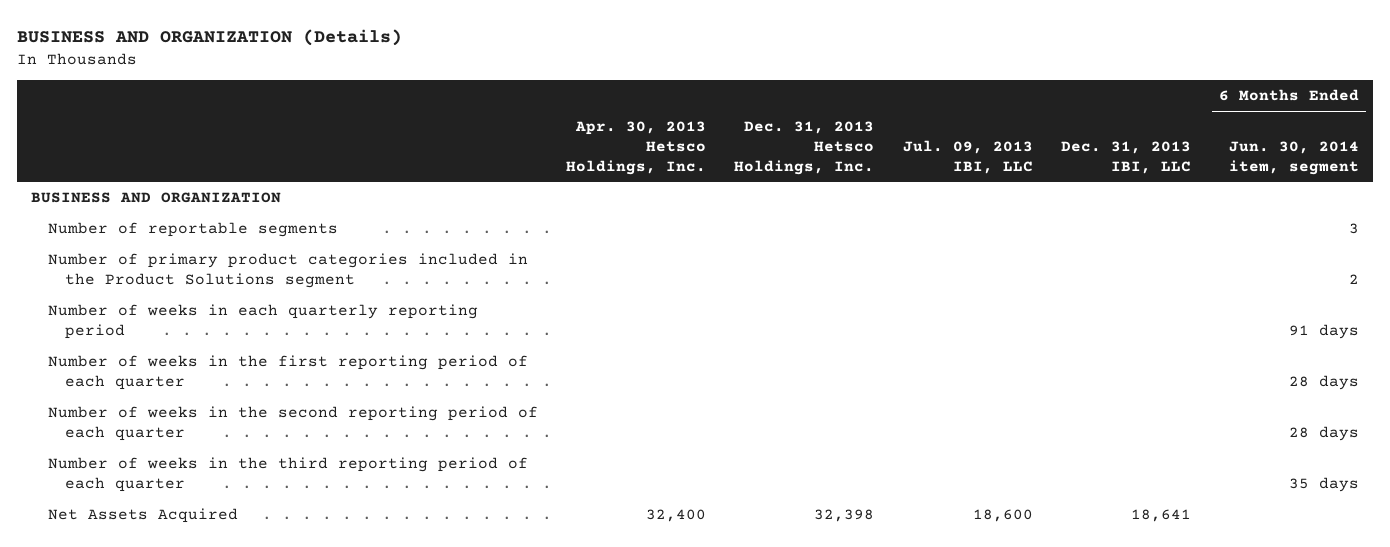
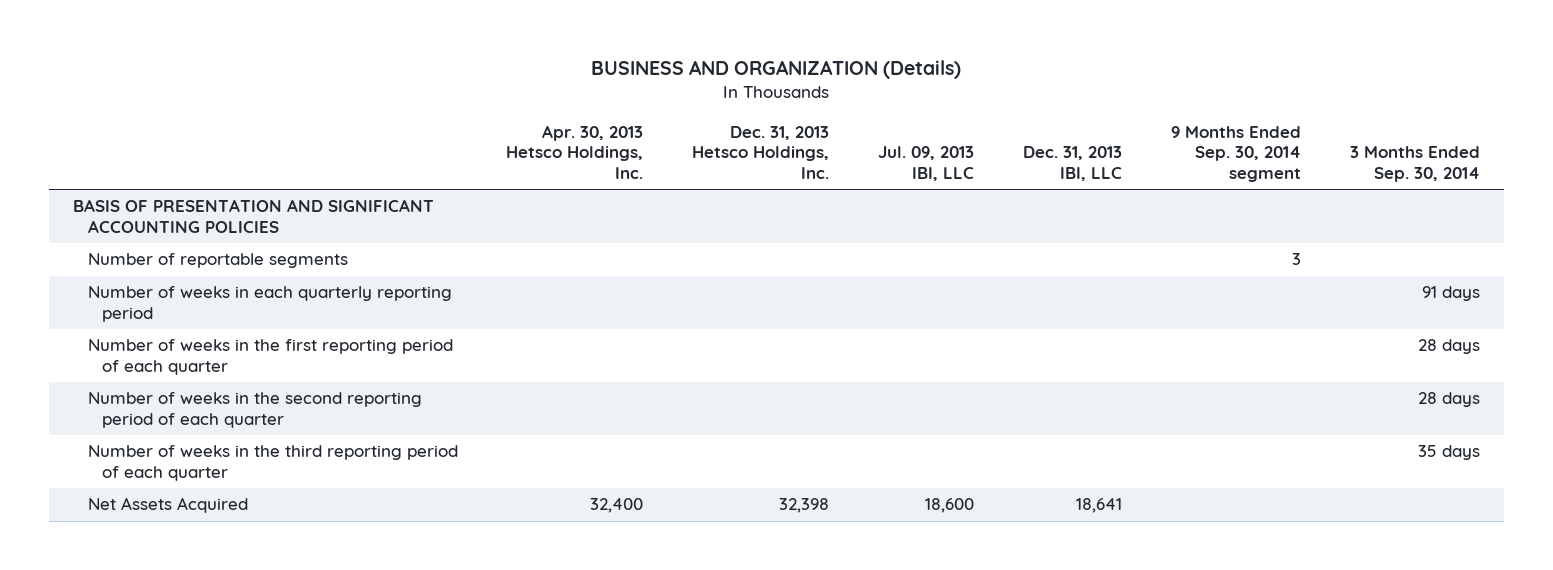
- | Apr. 30, 2013 Hetsco Holdings, Inc. | Dec. 31, 2013 Hetsco Holdings, Inc. | Jul. 09, 2013 IBI, LLC | Dec. 31, 2013 IBI, LLC | 6 Months Ended Jun. 30, 2014 item, segment
+ | Apr. 30, 2013 Hetsco Holdings, Inc. | Dec. 31, 2013 Hetsco Holdings, Inc. | Jul. 09, 2013 IBI, LLC | Dec. 31, 2013 IBI, LLC | 9 Months Ended Sep. 30, 2014 segment | 3 Months Ended Sep. 30, 2014
- BUSINESS AND ORGANIZATION
+ BASIS OF PRESENTATION AND SIGNIFICANT ACCOUNTING POLICIES
- Number of primary product categories included in the Product Solutions segment | | | | | 2

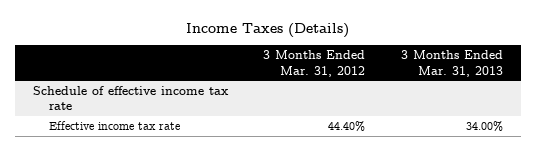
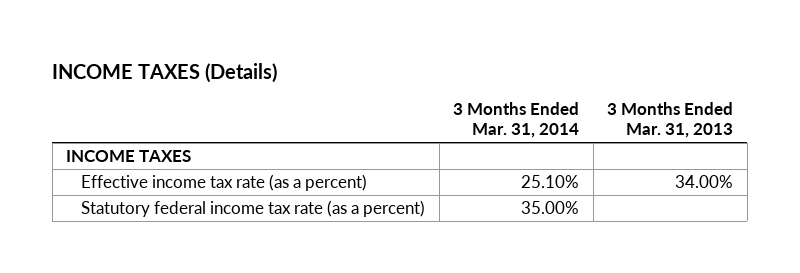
- Income Taxes (Details)
+ INCOME TAXES (Details)
- | 3 Months Ended Mar. 31, 2012 | 3 Months Ended Mar. 31, 2013
+ | 3 Months Ended Mar. 31, 2014 | 3 Months Ended Mar. 31, 2013
- Schedule of effective income tax rate
- Effective income tax rate | 44.40% | 34.00%
+ INCOME TAXES
+ Effective income tax rate (as a percent) | 25.10% | 34.00%
+ Statutory federal income tax rate (as a percent) | 35.00% |

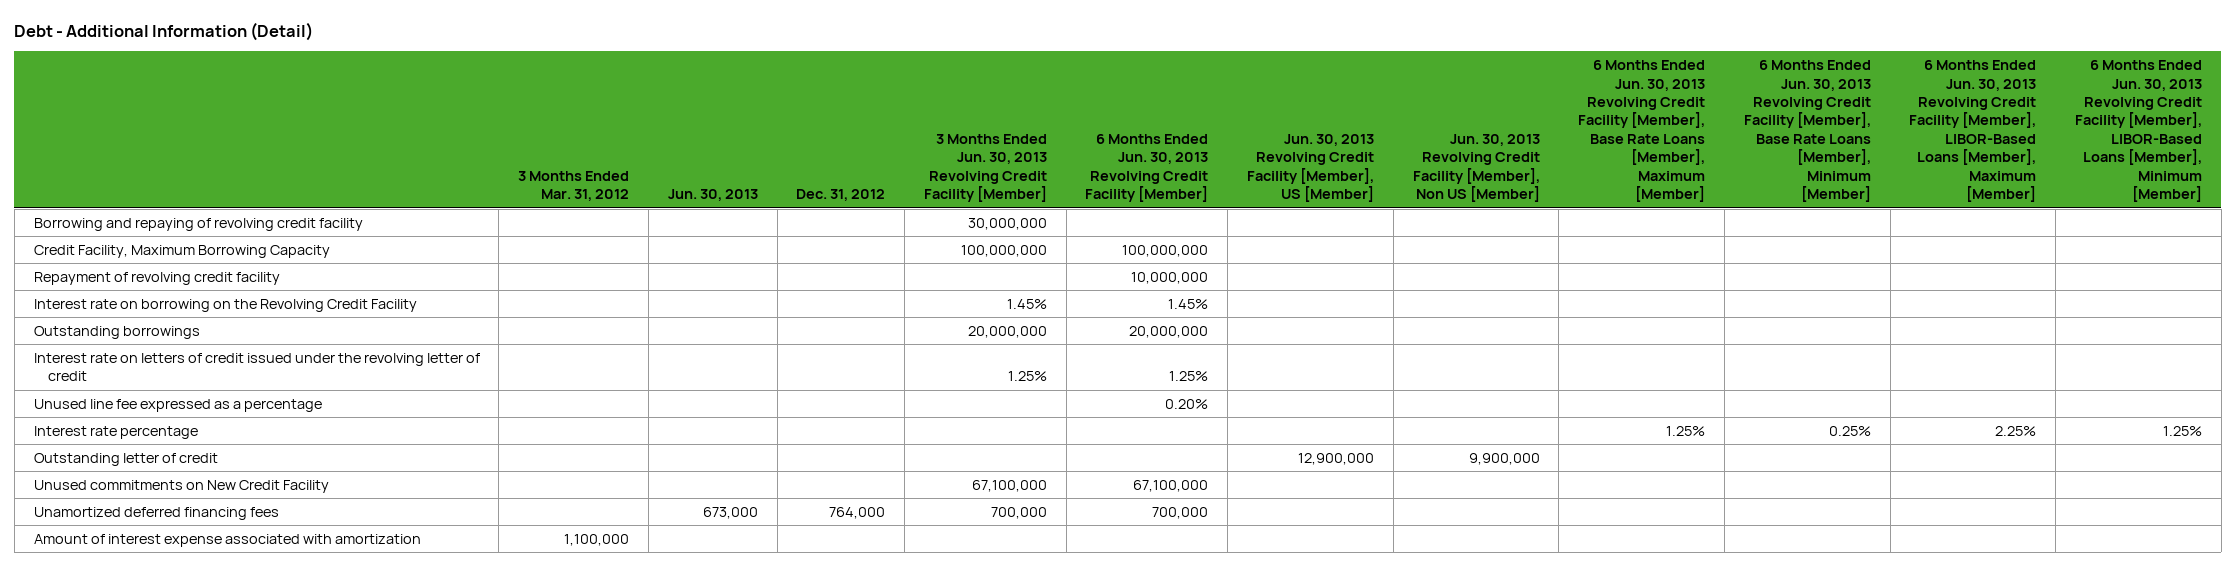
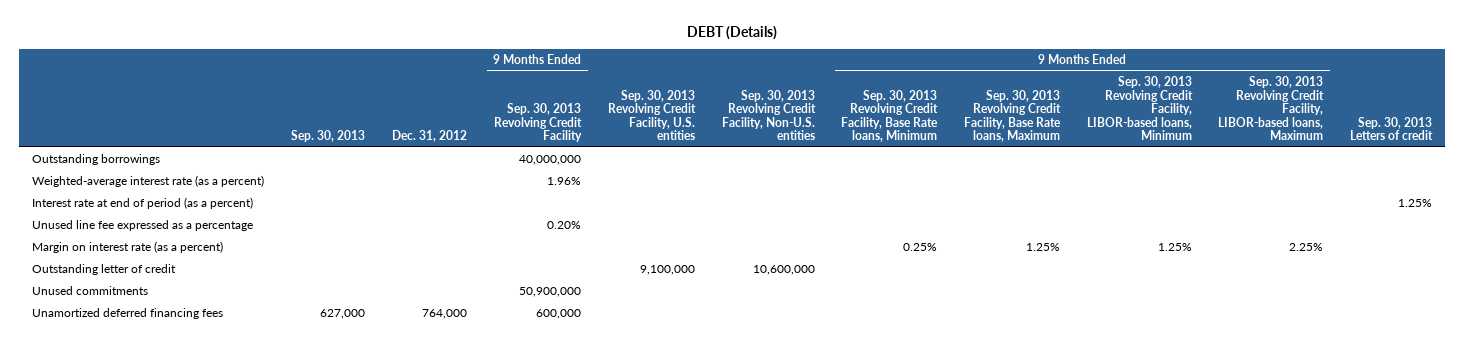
- Debt - Additional Information (Detail)
+ DEBT (Details)
- | 3 Months Ended Mar. 31, 2012 | Jun. 30, 2013 | Dec. 31, 2012 | 3 Months Ended Jun. 30, 2013 Revolving Credit Facility [Member] | 6 Months Ended Jun. 30, 2013 Revolving Credit Facility [Member] | Jun. 30, 2013 Revolving Credit Facility [Member], US [Member] | Jun. 30, 2013 Revolving Credit Facility [Member], Non US [Member] | 6 Months Ended Jun. 30, 2013 Revolving Credit Facility [Member], Base Rate Loans [Member], Maximum [Member] | 6 Months Ended Jun. 30, 2013 Revolving Credit Facility [Member], Base Rate Loans [Member], Minimum [Member] | 6 Months Ended Jun. 30, 2013 Revolving Credit Facility [Member], LIBOR-Based Loans [Member], Maximum [Member] | 6 Months Ended Jun. 30, 2013 Revolving Credit Facility [Member], LIBOR-Based Loans [Member], Minimum [Member]
+ | Sep. 30, 2013 | Dec. 31, 2012 | 9 Months Ended Sep. 30, 2013 Revolving Credit Facility | Sep. 30, 2013 Revolving Credit Facility, U.S. entities | Sep. 30, 2013 Revolving Credit Facility, Non-U.S. entities | 9 Months Ended Sep. 30, 2013 Revolving Credit Facility, Base Rate loans, Minimum | 9 Months Ended Sep. 30, 2013 Revolving Credit Facility, Base Rate loans, Maximum | 9 Months Ended Sep. 30, 2013 Revolving Credit Facility, LIBOR-based loans, Minimum | 9 Months Ended Sep. 30, 2013 Revolving Credit Facility, LIBOR-based loans, Maximum | Sep. 30, 2013 Letters of credit
- Borrowing and repaying of revolving credit facility | | | | 30,000,000 | | | | | | |
- Credit Facility, Maximum Borrowing Capacity | | | | 100,000,000 | 100,000,000 | | | | | |
- Repayment of revolving credit facility | | | | | 10,000,000 | | | | | |
- Interest rate on borrowing on the Revolving Credit Facility | | | | 1.45% | 1.45% | | | | | |
- Interest rate on letters of credit issued under the revolving letter of credit | | | | 1.25% | 1.25% | | | | | |
+ Weighted-average interest rate (as a percent) | | | 1.96% | | | | | | |
+ Interest rate at end of period (as a percent) | | | | | | | | | | 1.25%
- Interest rate percentage | | | | | | | | 1.25% | 0.25% | 2.25% | 1.25%
+ Margin on interest rate (as a percent) | | | | | | 0.25% | 1.25% | 1.25% | 2.25% |
- Unused commitments on New Credit Facility | | | | 67,100,000 | 67,100,000 | | | | | |
+ Unused commitments | | | 50,900,000 | | | | | | |
- Amount of interest expense associated with amortization | 1,100,000 | | | | | | | | | |

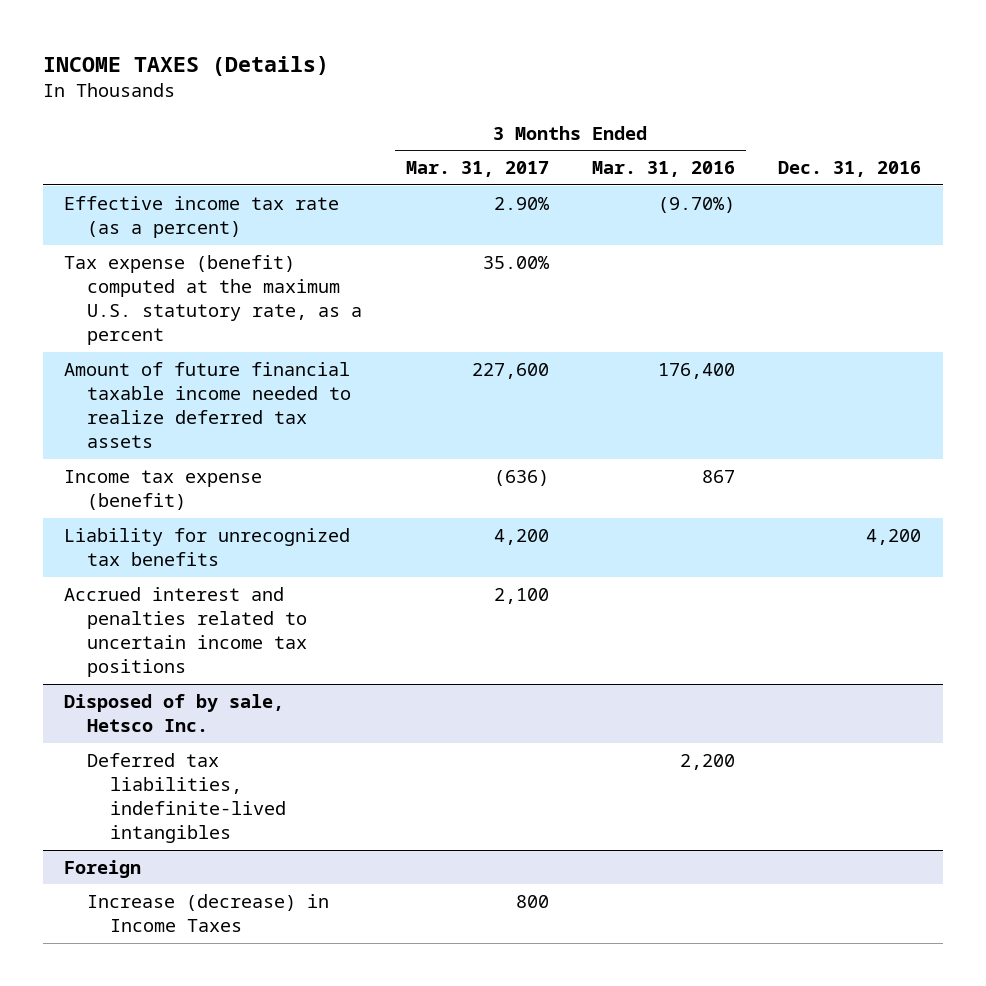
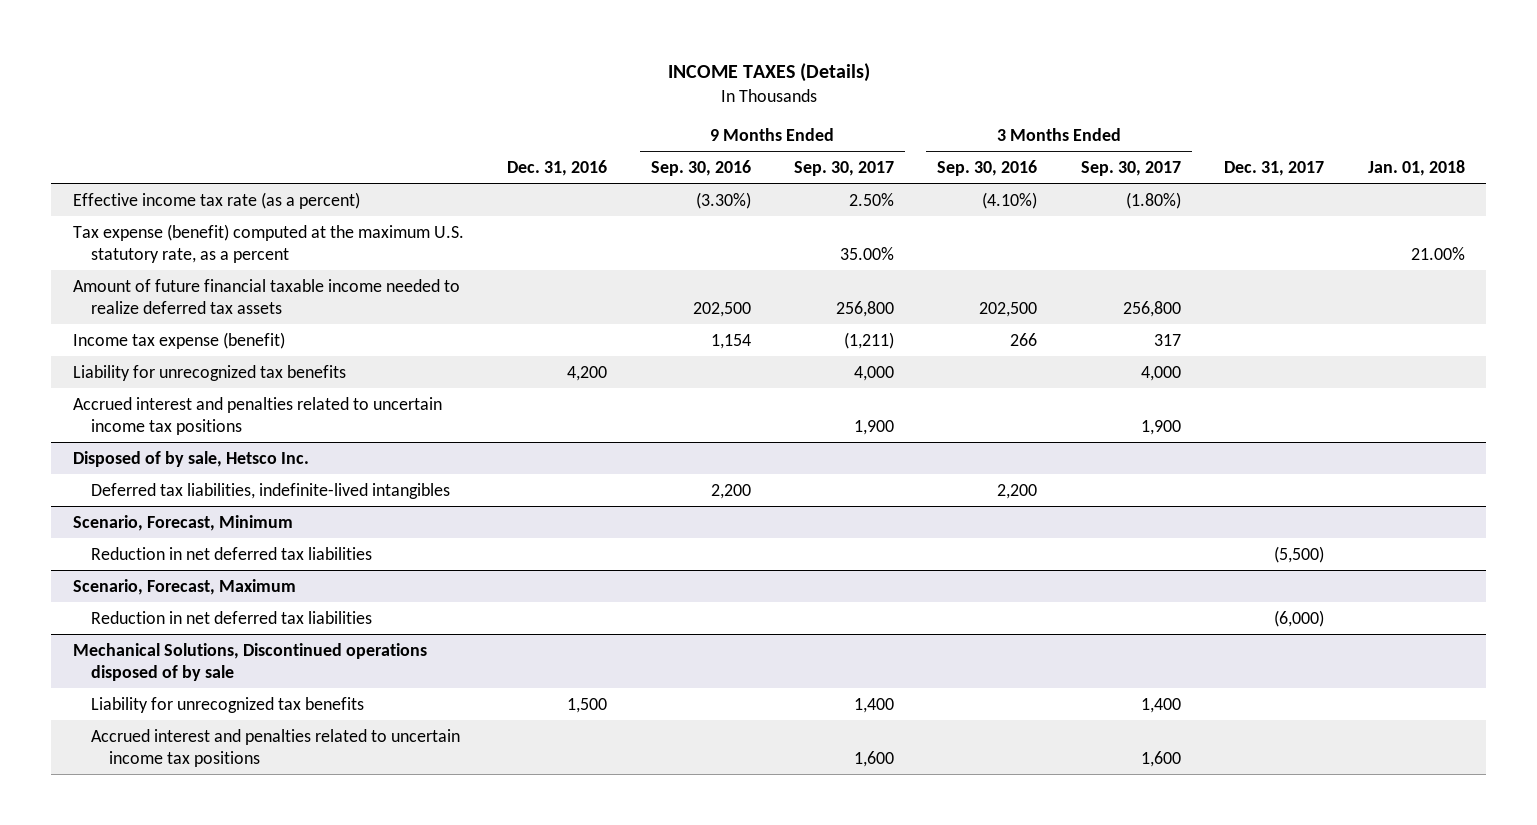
- | 3 Months Ended Mar. 31, 2017 | 3 Months Ended Mar. 31, 2016 | Dec. 31, 2016
+ | Dec. 31, 2016 | 9 Months Ended Sep. 30, 2016 | 9 Months Ended Sep. 30, 2017 | 3 Months Ended Sep. 30, 2016 | 3 Months Ended Sep. 30, 2017 | Dec. 31, 2017 | Jan. 01, 2018
- Foreign
- Increase (decrease) in Income Taxes | 800 | |
+ Scenario, Forecast, Minimum
+ Reduction in net deferred tax liabilities | | | | | | (5,500) |
+ Scenario, Forecast, Maximum
+ Reduction in net deferred tax liabilities | | | | | | (6,000) |
+ Mechanical Solutions, Discontinued operations disposed of by sale
+ Liability for unrecognized tax benefits | 1,500 | | 1,400 | | 1,400 | |
+ Accrued interest and penalties related to uncertain income tax positions | | | 1,600 | | 1,600 | |

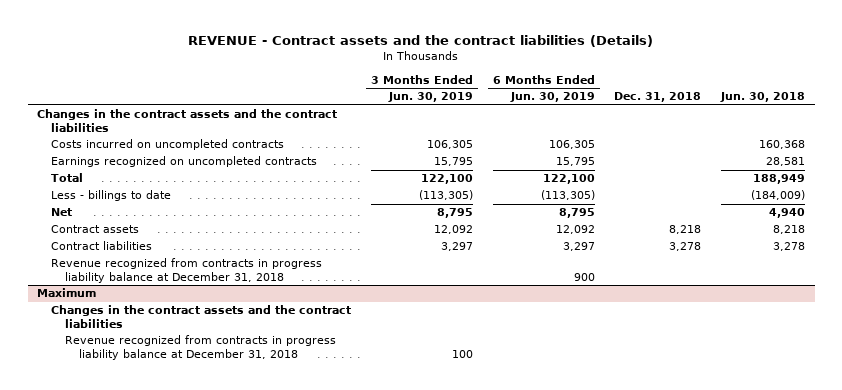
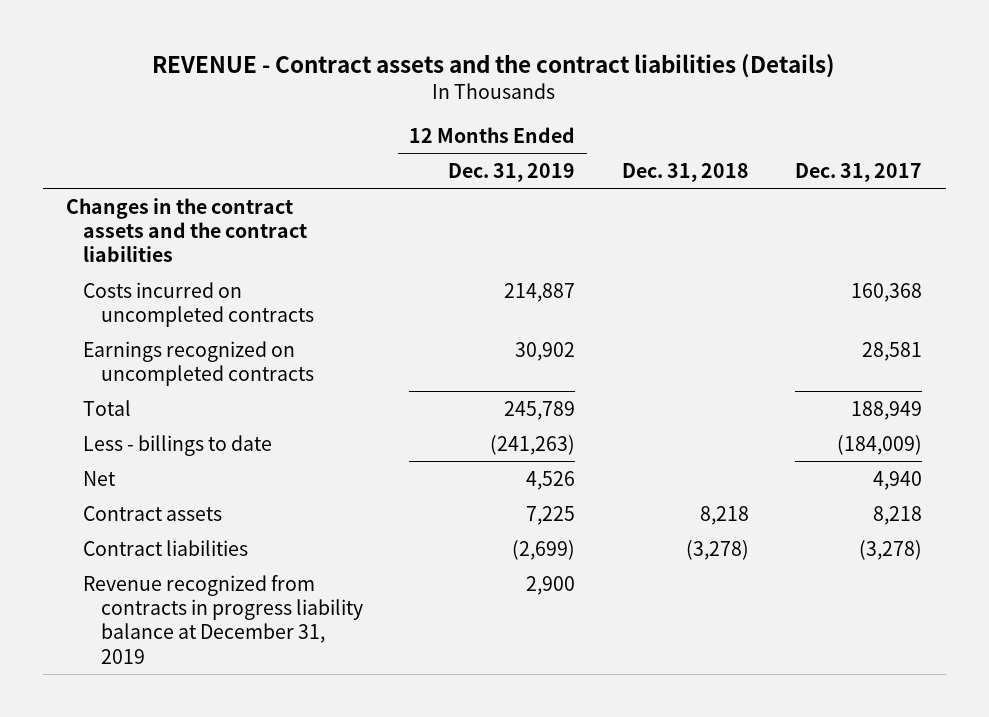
- | 3 Months Ended Jun. 30, 2019 | 6 Months Ended Jun. 30, 2019 | Dec. 31, 2018 | Jun. 30, 2018
+ | 12 Months Ended Dec. 31, 2019 | Dec. 31, 2018 | Dec. 31, 2017
- Contract liabilities | 3,297 | 3,297 | 3,278 | 3,278
- Revenue recognized from contracts in progress liability balance at December 31, 2018 | | 900 | |
- Maximum
- Changes in the contract assets and the contract liabilities
- Revenue recognized from contracts in progress liability balance at December 31, 2018 | 100 | | |
+ Contract liabilities | (2,699) | (3,278) | (3,278)
+ Revenue recognized from contracts in progress liability balance at December 31, 2019 | 2,900 | |

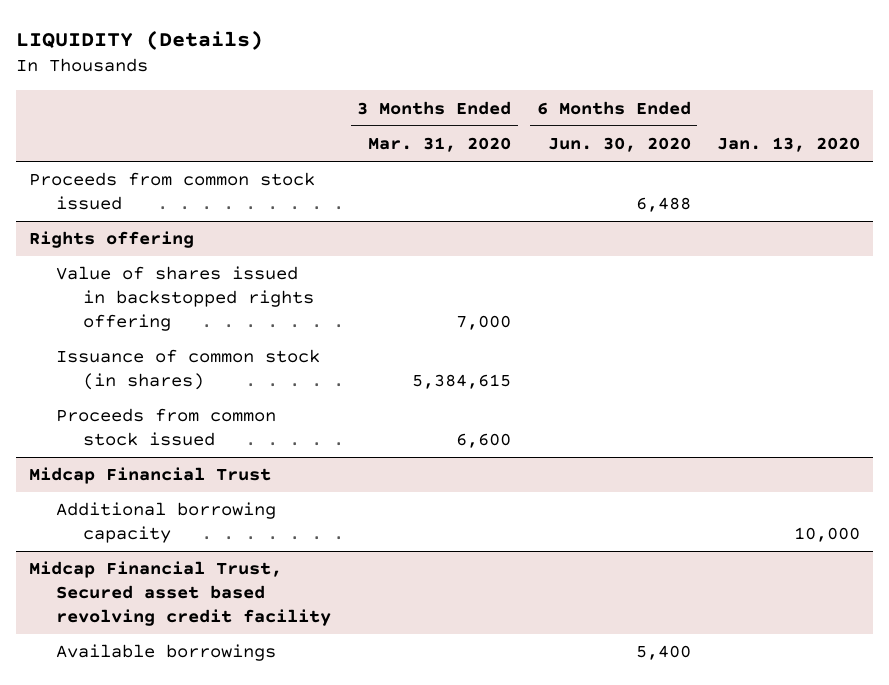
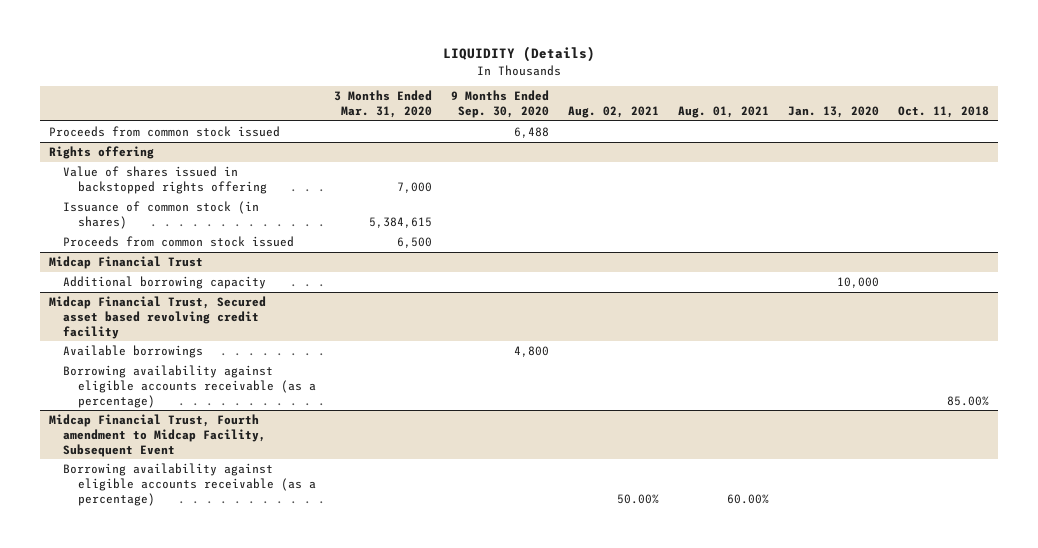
- | 3 Months Ended Mar. 31, 2020 | 6 Months Ended Jun. 30, 2020 | Jan. 13, 2020
+ | 3 Months Ended Mar. 31, 2020 | 9 Months Ended Sep. 30, 2020 | Aug. 02, 2021 | Aug. 01, 2021 | Jan. 13, 2020 | Oct. 11, 2018
@ Rights offering
- Proceeds from common stock issued | 6,600 | |
+ Proceeds from common stock issued | 6,500 | | | | |
@ Midcap Financial Trust, Secured asset based revolving credit facility
+ Borrowing availability against eligible accounts receivable (as a percentage) | | | | | | 85.00%
+ Midcap Financial Trust, Fourth amendment to Midcap Facility, Subsequent Event
+ Borrowing availability against eligible accounts receivable (as a percentage) | | | 50.00% | 60.00% | |

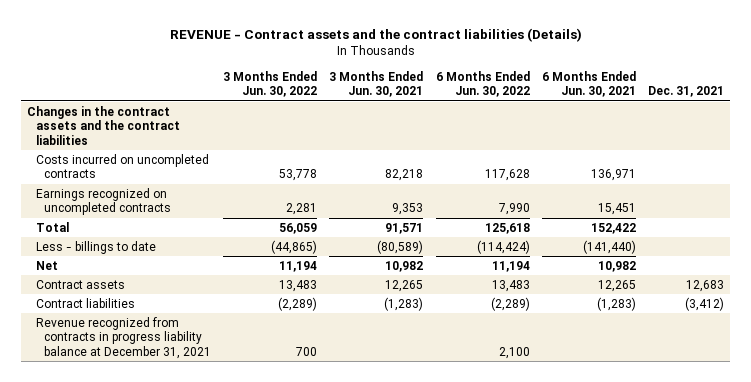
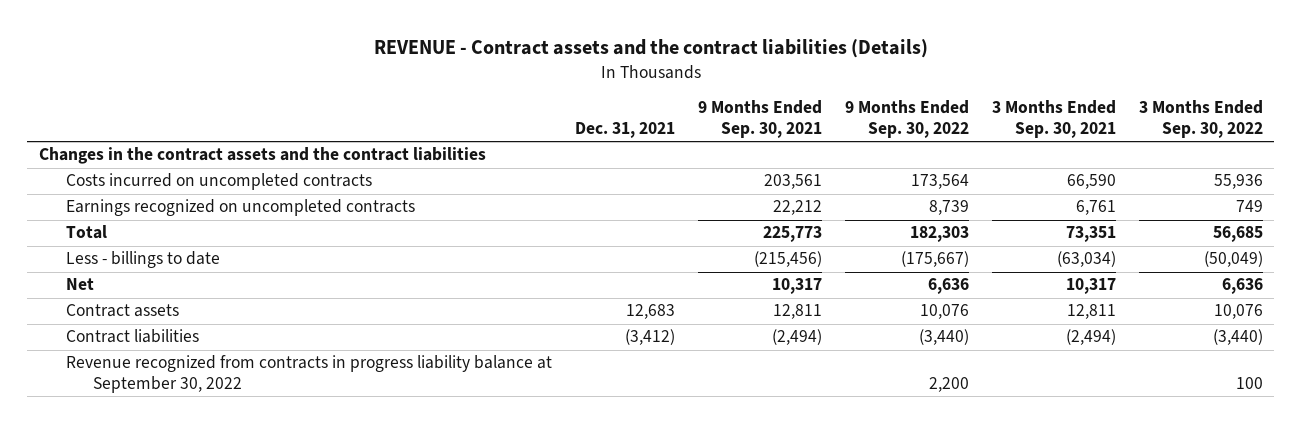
- | 3 Months Ended Jun. 30, 2022 | 3 Months Ended Jun. 30, 2021 | 6 Months Ended Jun. 30, 2022 | 6 Months Ended Jun. 30, 2021 | Dec. 31, 2021
+ | Dec. 31, 2021 | 9 Months Ended Sep. 30, 2021 | 9 Months Ended Sep. 30, 2022 | 3 Months Ended Sep. 30, 2021 | 3 Months Ended Sep. 30, 2022
- Revenue recognized from contracts in progress liability balance at December 31, 2021 | 700 | | 2,100 | |
+ Revenue recognized from contracts in progress liability balance at September 30, 2022 | | | 2,200 | | 100

